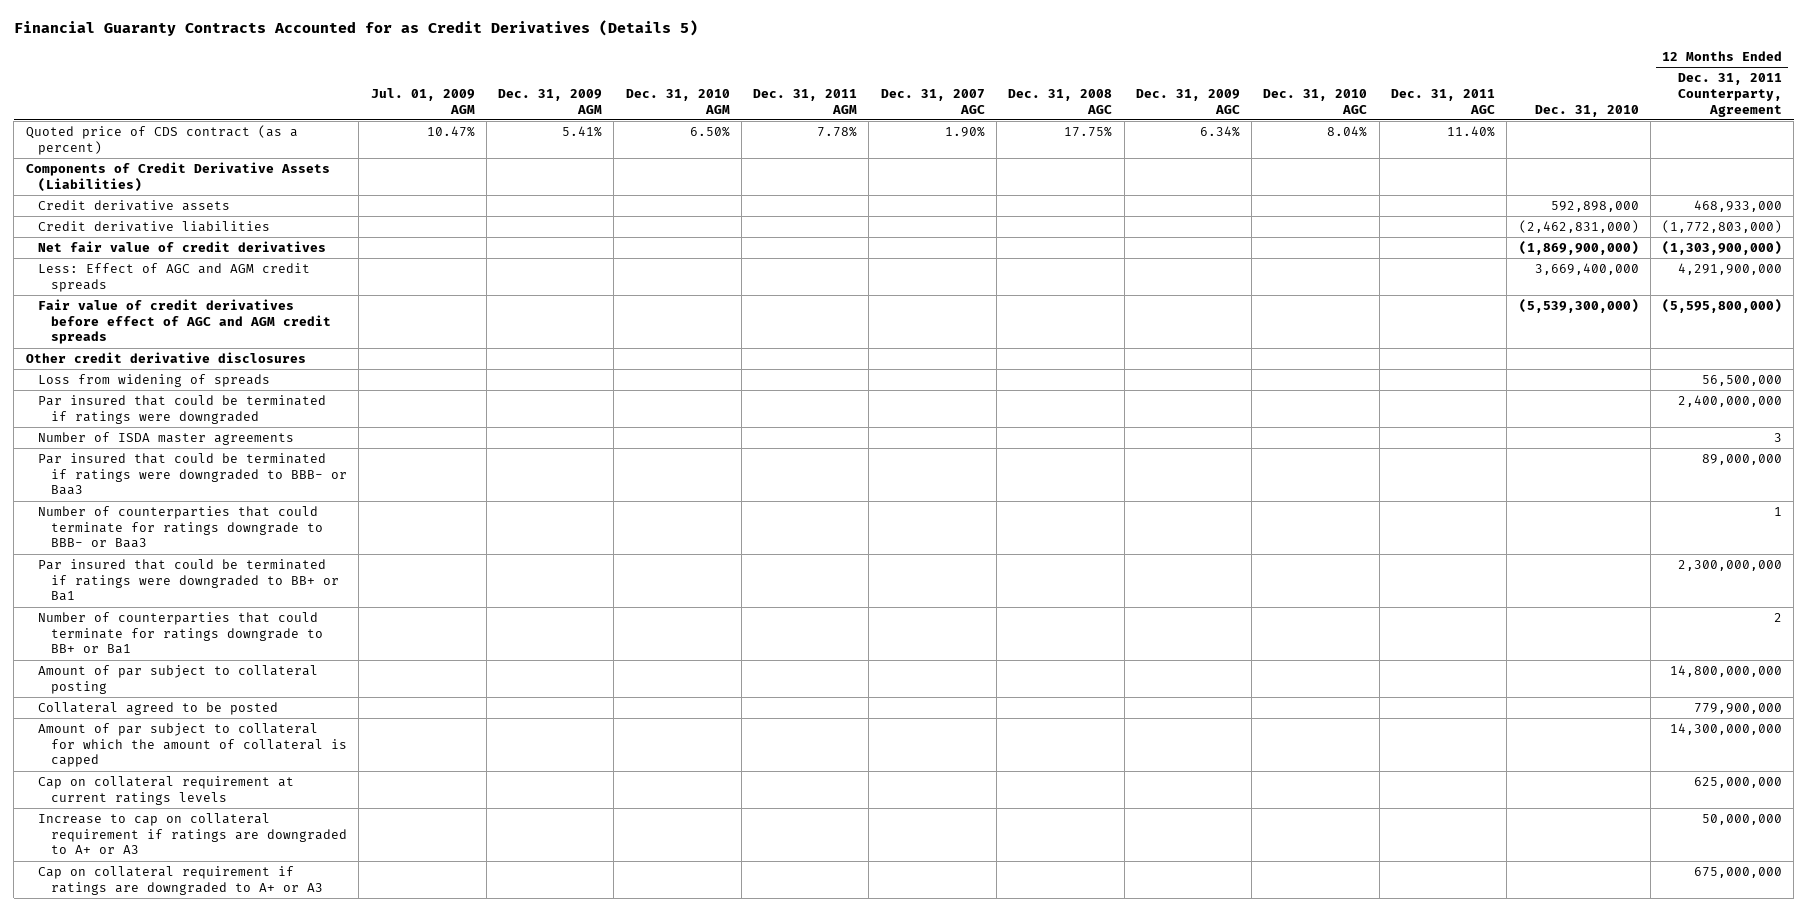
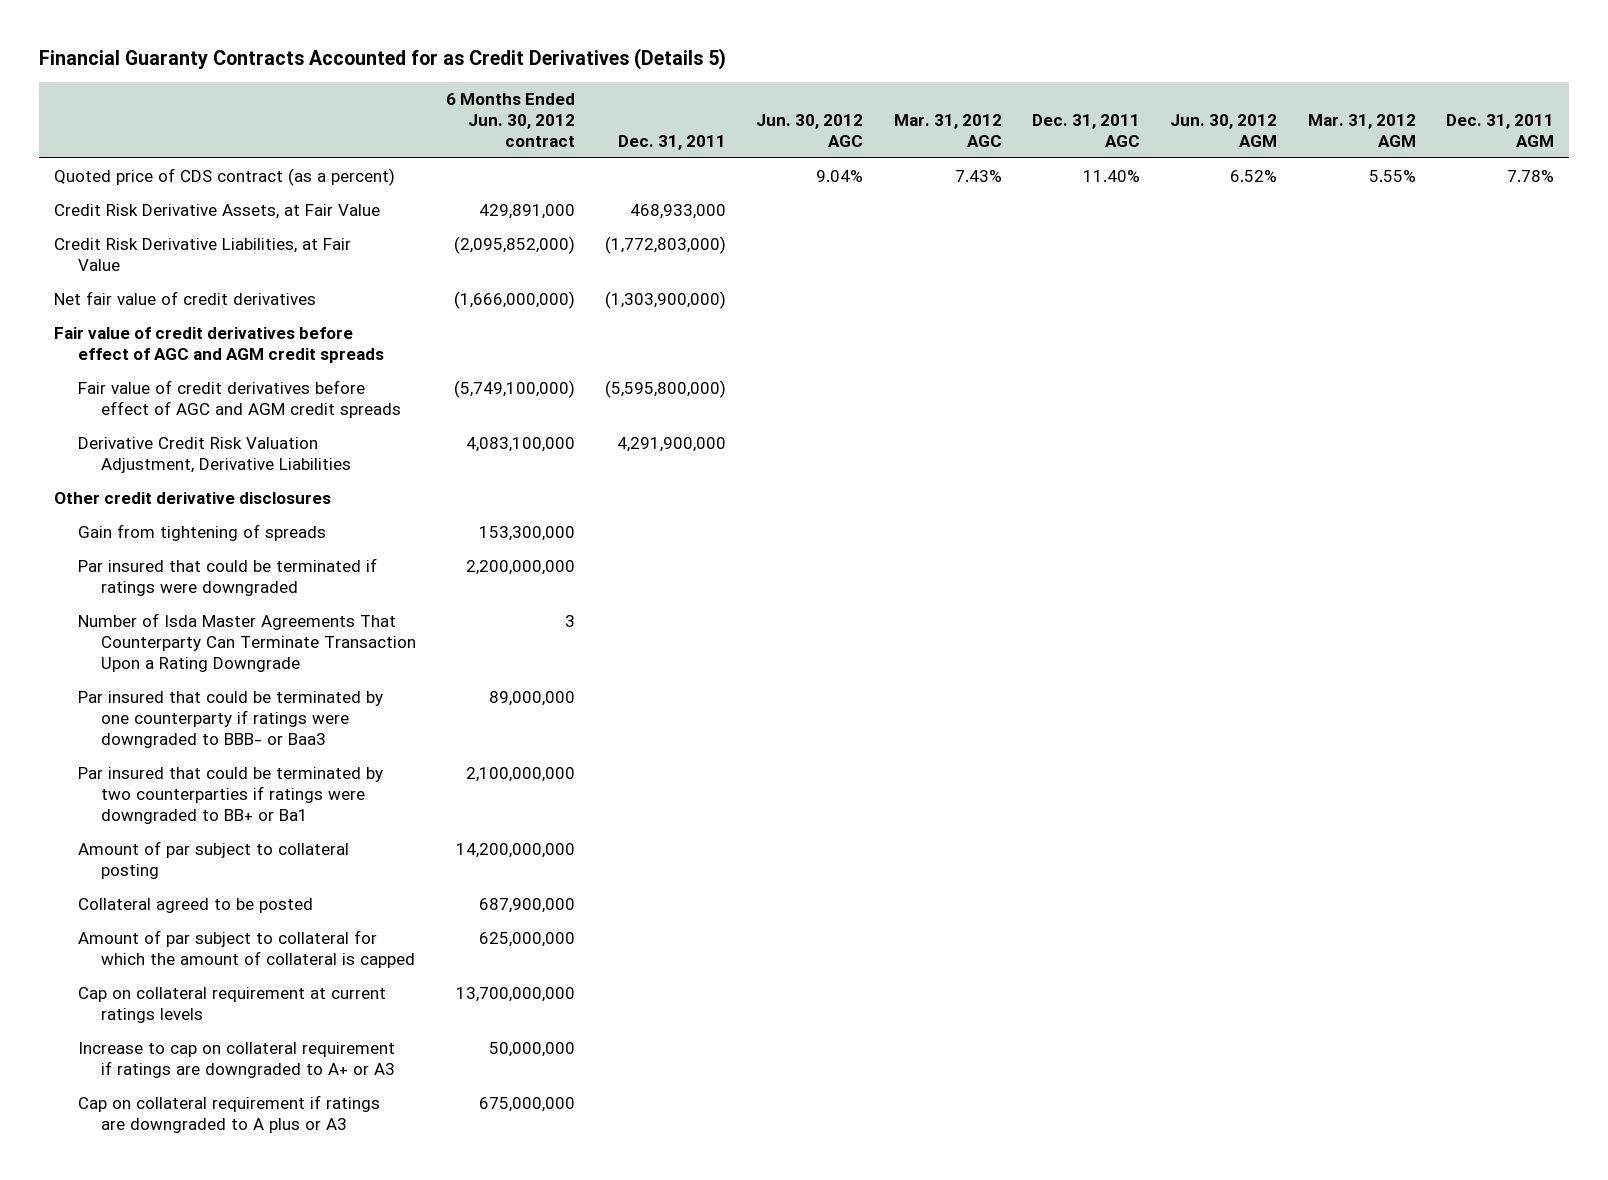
- | Jul. 01, 2009 AGM | Dec. 31, 2009 AGM | Dec. 31, 2010 AGM | Dec. 31, 2011 AGM | Dec. 31, 2007 AGC | Dec. 31, 2008 AGC | Dec. 31, 2009 AGC | Dec. 31, 2010 AGC | Dec. 31, 2011 AGC | Dec. 31, 2010 | 12 Months Ended Dec. 31, 2011 Counterparty, Agreement
+ | 6 Months Ended Jun. 30, 2012 contract | Dec. 31, 2011 | Jun. 30, 2012 AGC | Mar. 31, 2012 AGC | Dec. 31, 2011 AGC | Jun. 30, 2012 AGM | Mar. 31, 2012 AGM | Dec. 31, 2011 AGM
- Components of Credit Derivative Assets (Liabilities)
- Credit derivative assets | | | | | | | | | | 592,898,000 | 468,933,000
- Credit derivative liabilities | | | | | | | | | | (2,462,831,000) | (1,772,803,000)
+ Credit Risk Derivative Assets, at Fair Value | 429,891,000 | 468,933,000 | | | | | |
+ Credit Risk Derivative Liabilities, at Fair Value | (2,095,852,000) | (1,772,803,000) | | | | | |
- Less: Effect of AGC and AGM credit spreads | | | | | | | | | | 3,669,400,000 | 4,291,900,000
+ Fair value of credit derivatives before effect of AGC and AGM credit spreads | (5,749,100,000) | (5,595,800,000) | | | | | |
+ Derivative Credit Risk Valuation Adjustment, Derivative Liabilities | 4,083,100,000 | 4,291,900,000 | | | | | |
- Loss from widening of spreads | | | | | | | | | | | 56,500,000
+ Gain from tightening of spreads | 153,300,000 | | | | | | |
- Number of ISDA master agreements | | | | | | | | | | | 3
- Par insured that could be terminated if ratings were downgraded to BBB- or Baa3 | | | | | | | | | | | 89,000,000
- Number of counterparties that could terminate for ratings downgrade to BBB- or Baa3 | | | | | | | | | | | 1
- Par insured that could be terminated if ratings were downgraded to BB+ or Ba1 | | | | | | | | | | | 2,300,000,000
- Number of counterparties that could terminate for ratings downgrade to BB+ or Ba1 | | | | | | | | | | | 2
+ Number of Isda Master Agreements That Counterparty Can Terminate Transaction Upon a Rating Downgrade | 3 | | | | | | |
+ Par insured that could be terminated by one counterparty if ratings were downgraded to BBB- or Baa3 | 89,000,000 | | | | | | |
+ Par insured that could be terminated by two counterparties if ratings were downgraded to BB+ or Ba1 | 2,100,000,000 | | | | | | |
- Cap on collateral requirement if ratings are downgraded to A+ or A3 | | | | | | | | | | | 675,000,000
+ Cap on collateral requirement if ratings are downgraded to A plus or A3 | 675,000,000 | | | | | | |

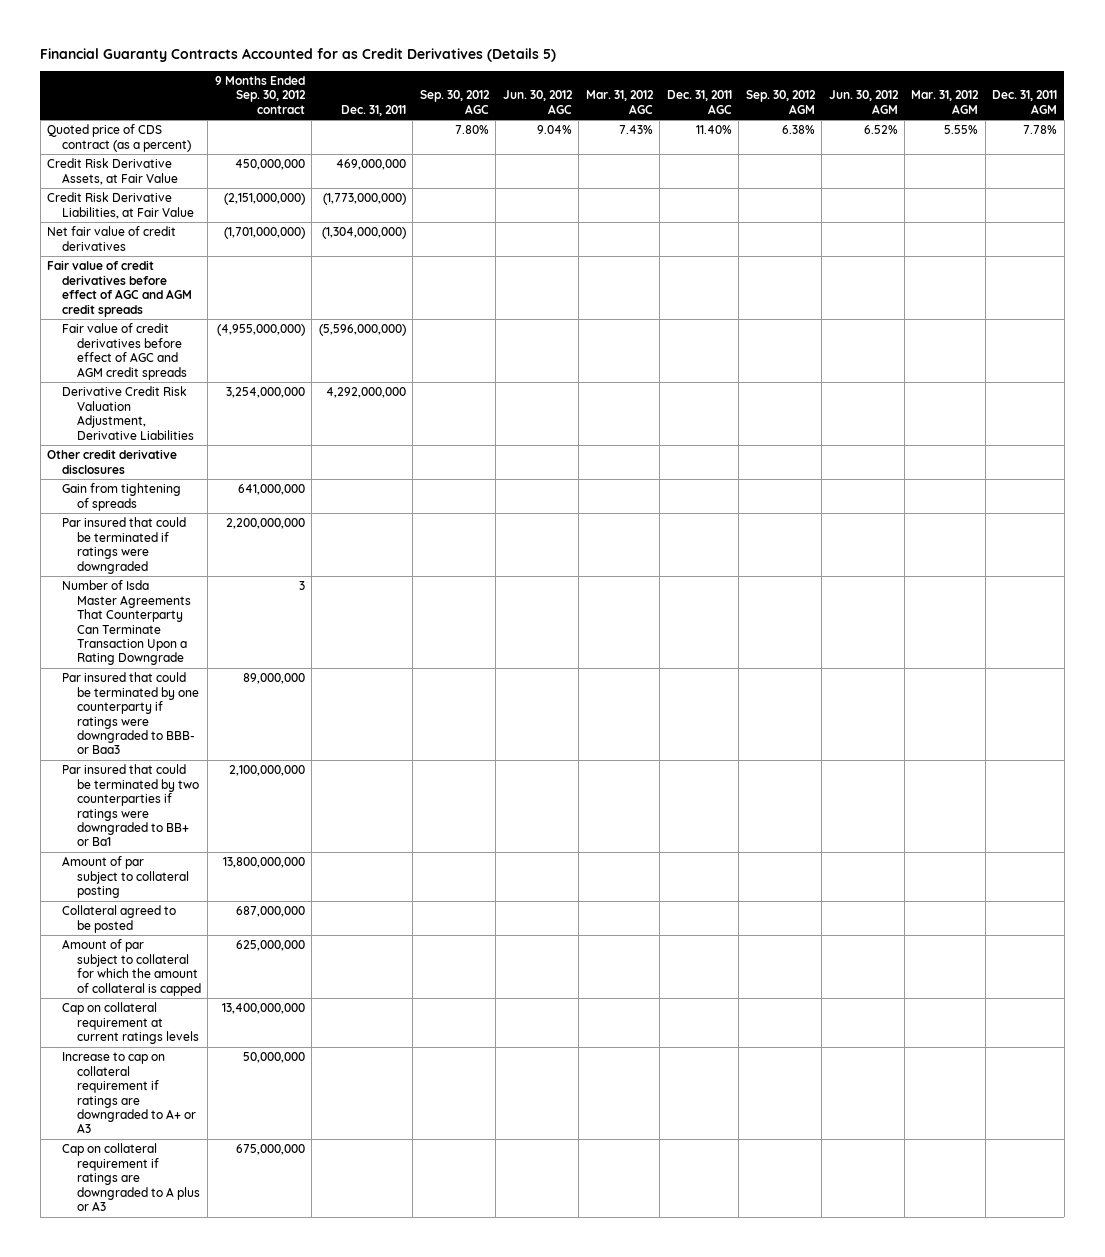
- | 6 Months Ended Jun. 30, 2012 contract | Dec. 31, 2011 | Jun. 30, 2012 AGC | Mar. 31, 2012 AGC | Dec. 31, 2011 AGC | Jun. 30, 2012 AGM | Mar. 31, 2012 AGM | Dec. 31, 2011 AGM
+ | 9 Months Ended Sep. 30, 2012 contract | Dec. 31, 2011 | Sep. 30, 2012 AGC | Jun. 30, 2012 AGC | Mar. 31, 2012 AGC | Dec. 31, 2011 AGC | Sep. 30, 2012 AGM | Jun. 30, 2012 AGM | Mar. 31, 2012 AGM | Dec. 31, 2011 AGM
- Credit Risk Derivative Assets, at Fair Value | 429,891,000 | 468,933,000 | | | | | |
- Credit Risk Derivative Liabilities, at Fair Value | (2,095,852,000) | (1,772,803,000) | | | | | |
- Net fair value of credit derivatives | (1,666,000,000) | (1,303,900,000) | | | | | |
+ Credit Risk Derivative Assets, at Fair Value | 450,000,000 | 469,000,000 | | | | | | | |
+ Credit Risk Derivative Liabilities, at Fair Value | (2,151,000,000) | (1,773,000,000) | | | | | | | |
+ Net fair value of credit derivatives | (1,701,000,000) | (1,304,000,000) | | | | | | | |
- Fair value of credit derivatives before effect of AGC and AGM credit spreads | (5,749,100,000) | (5,595,800,000) | | | | | |
- Derivative Credit Risk Valuation Adjustment, Derivative Liabilities | 4,083,100,000 | 4,291,900,000 | | | | | |
+ Fair value of credit derivatives before effect of AGC and AGM credit spreads | (4,955,000,000) | (5,596,000,000) | | | | | | | |
+ Derivative Credit Risk Valuation Adjustment, Derivative Liabilities | 3,254,000,000 | 4,292,000,000 | | | | | | | |

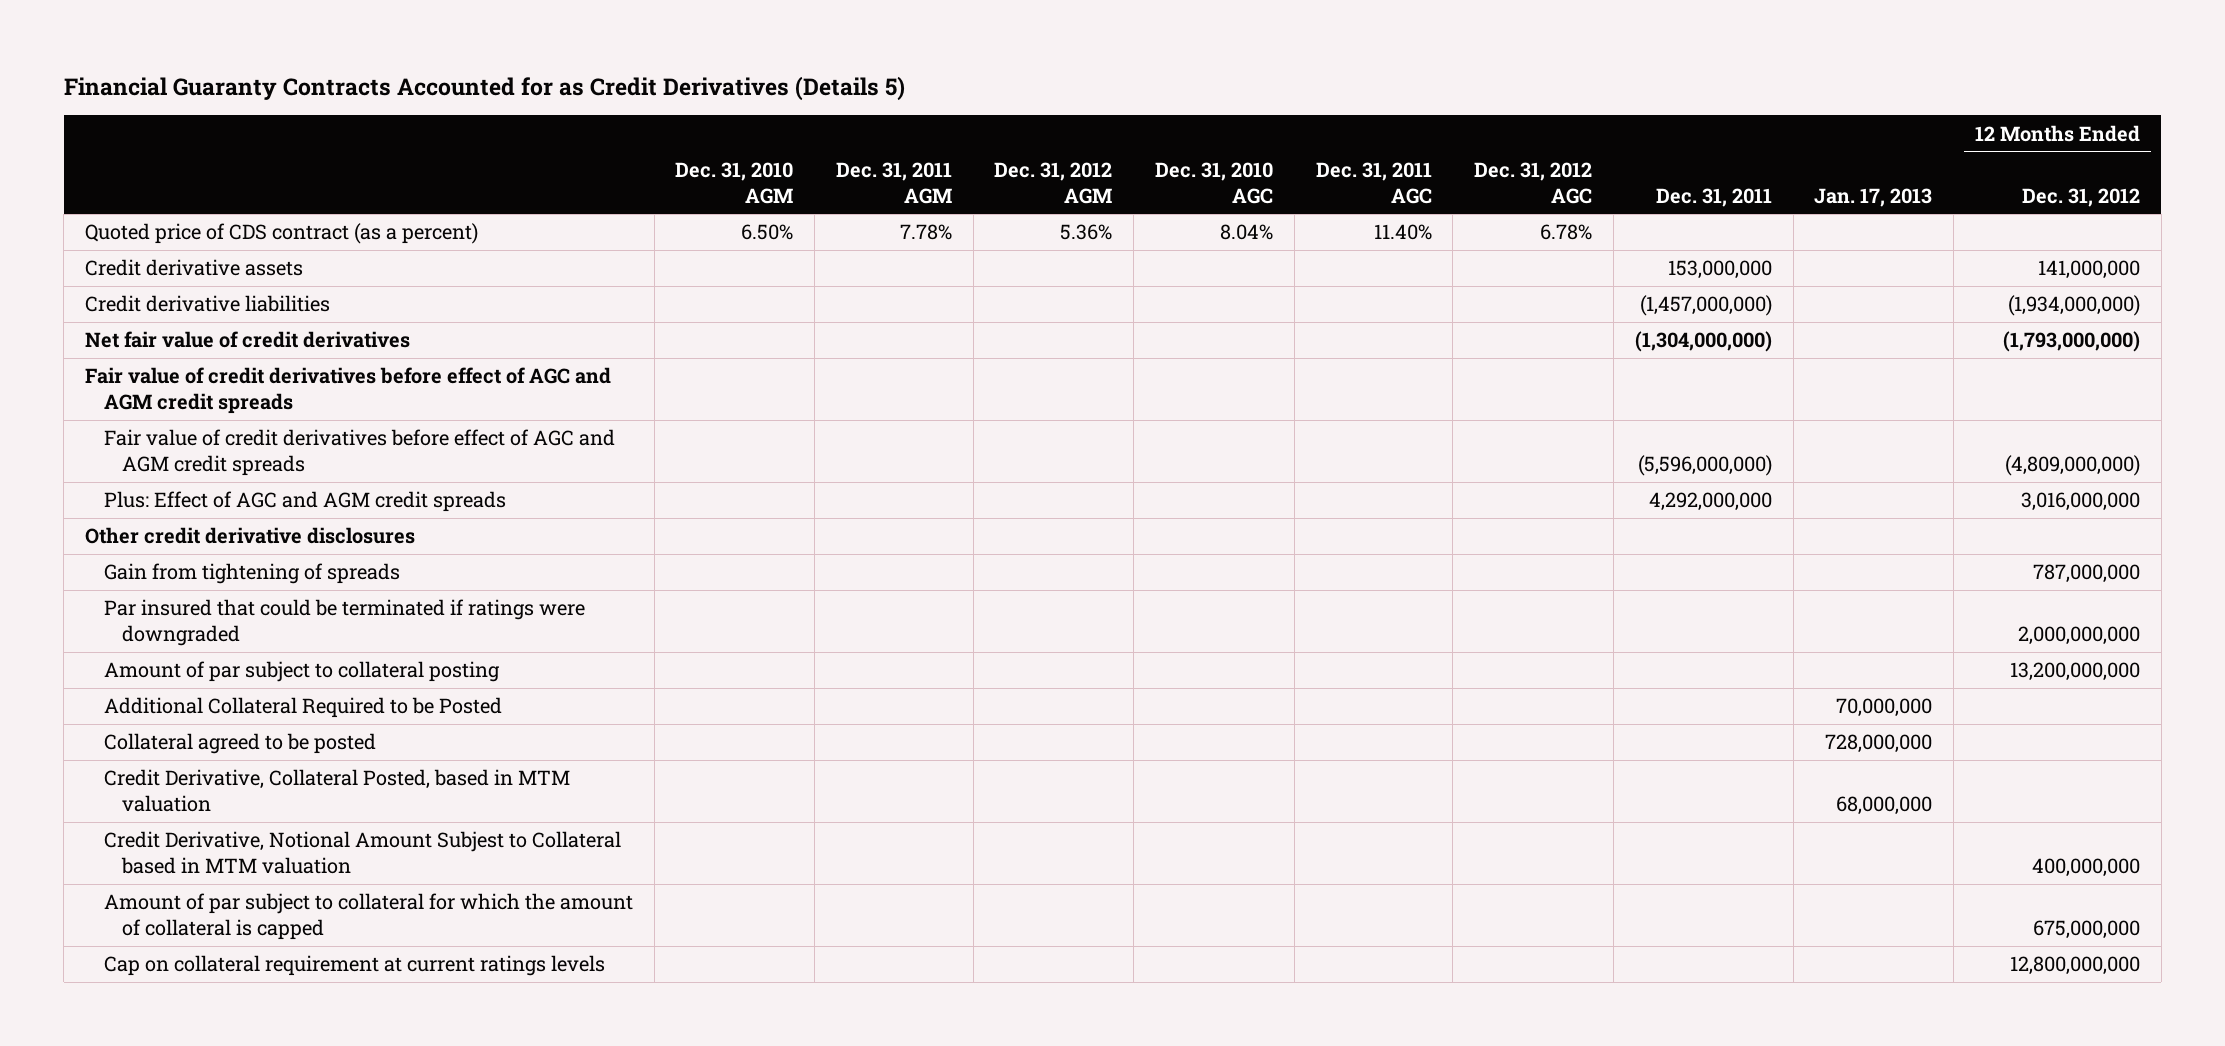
- | 9 Months Ended Sep. 30, 2012 contract | Dec. 31, 2011 | Sep. 30, 2012 AGC | Jun. 30, 2012 AGC | Mar. 31, 2012 AGC | Dec. 31, 2011 AGC | Sep. 30, 2012 AGM | Jun. 30, 2012 AGM | Mar. 31, 2012 AGM | Dec. 31, 2011 AGM
+ | Dec. 31, 2010 AGM | Dec. 31, 2011 AGM | Dec. 31, 2012 AGM | Dec. 31, 2010 AGC | Dec. 31, 2011 AGC | Dec. 31, 2012 AGC | Dec. 31, 2011 | Jan. 17, 2013 | 12 Months Ended Dec. 31, 2012
- Credit Risk Derivative Assets, at Fair Value | 450,000,000 | 469,000,000 | | | | | | | |
- Credit Risk Derivative Liabilities, at Fair Value | (2,151,000,000) | (1,773,000,000) | | | | | | | |
+ Credit derivative assets | | | | | | | 153,000,000 | | 141,000,000
+ Credit derivative liabilities | | | | | | | (1,457,000,000) | | (1,934,000,000)
- Derivative Credit Risk Valuation Adjustment, Derivative Liabilities | 3,254,000,000 | 4,292,000,000 | | | | | | | |
+ Plus: Effect of AGC and AGM credit spreads | | | | | | | 4,292,000,000 | | 3,016,000,000
- Number of Isda Master Agreements That Counterparty Can Terminate Transaction Upon a Rating Downgrade | 3 | | | | | | | | |
- Par insured that could be terminated by one counterparty if ratings were downgraded to BBB- or Baa3 | 89,000,000 | | | | | | | | |
- Par insured that could be terminated by two counterparties if ratings were downgraded to BB+ or Ba1 | 2,100,000,000 | | | | | | | | |
+ Additional Collateral Required to be Posted | | | | | | | | 70,000,000 |
+ Credit Derivative, Collateral Posted, based in MTM valuation | | | | | | | | 68,000,000 |
+ Credit Derivative, Notional Amount Subjest to Collateral based in MTM valuation | | | | | | | | | 400,000,000
- Increase to cap on collateral requirement if ratings are downgraded to A+ or A3 | 50,000,000 | | | | | | | | |
- Cap on collateral requirement if ratings are downgraded to A plus or A3 | 675,000,000 | | | | | | | | |

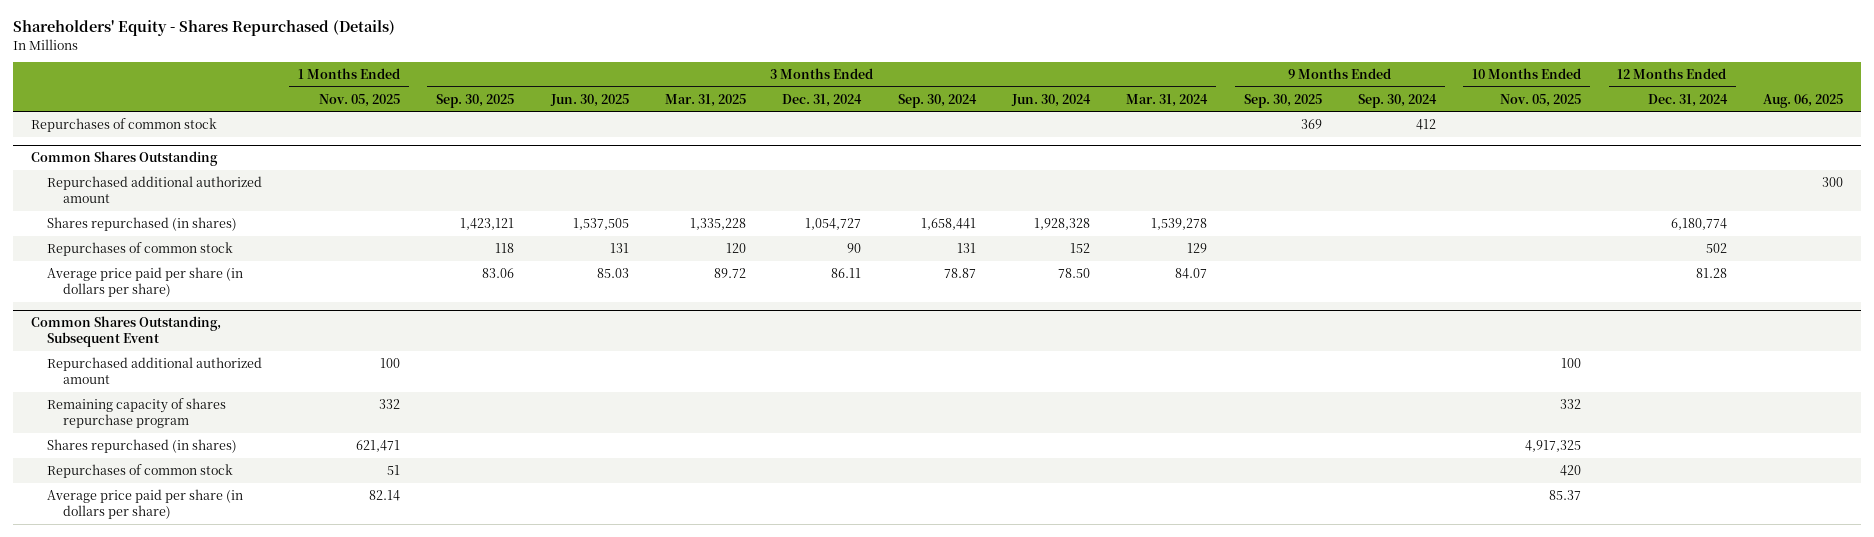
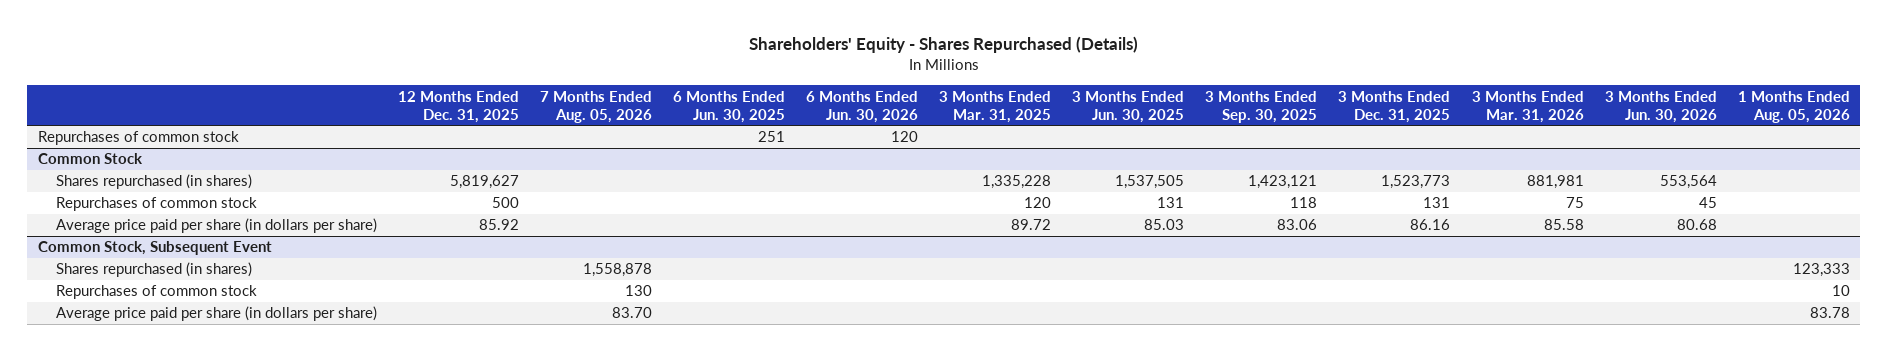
- | 1 Months Ended Nov. 05, 2025 | 3 Months Ended Sep. 30, 2025 | 3 Months Ended Jun. 30, 2025 | 3 Months Ended Mar. 31, 2025 | 3 Months Ended Dec. 31, 2024 | 3 Months Ended Sep. 30, 2024 | 3 Months Ended Jun. 30, 2024 | 3 Months Ended Mar. 31, 2024 | 9 Months Ended Sep. 30, 2025 | 9 Months Ended Sep. 30, 2024 | 10 Months Ended Nov. 05, 2025 | 12 Months Ended Dec. 31, 2024 | Aug. 06, 2025
+ | 12 Months Ended Dec. 31, 2025 | 7 Months Ended Aug. 05, 2026 | 6 Months Ended Jun. 30, 2025 | 6 Months Ended Jun. 30, 2026 | 3 Months Ended Mar. 31, 2025 | 3 Months Ended Jun. 30, 2025 | 3 Months Ended Sep. 30, 2025 | 3 Months Ended Dec. 31, 2025 | 3 Months Ended Mar. 31, 2026 | 3 Months Ended Jun. 30, 2026 | 1 Months Ended Aug. 05, 2026
- Common Shares Outstanding
- Repurchased additional authorized amount | | | | | | | | | | | | | 300
+ Common Stock
- Common Shares Outstanding, Subsequent Event
- Repurchased additional authorized amount | 100 | | | | | | | | | | 100 | |
- Remaining capacity of shares repurchase program | 332 | | | | | | | | | | 332 | |
+ Common Stock, Subsequent Event

